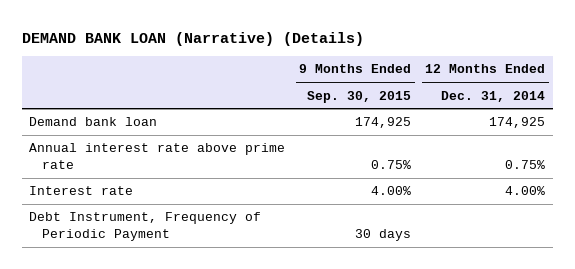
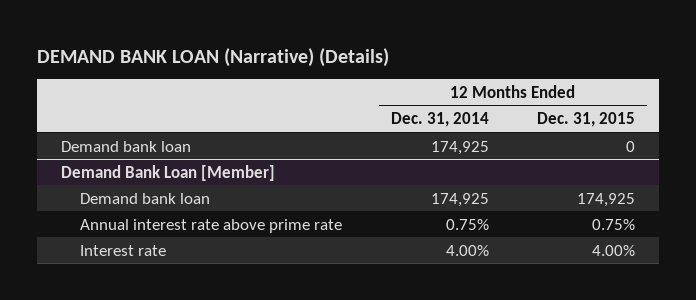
- | 9 Months Ended Sep. 30, 2015 | 12 Months Ended Dec. 31, 2014
+ | 12 Months Ended Dec. 31, 2014 | 12 Months Ended Dec. 31, 2015
+ Demand Bank Loan [Member]
+ Demand bank loan | 174,925 | 174,925
- Debt Instrument, Frequency of Periodic Payment | 30 days |

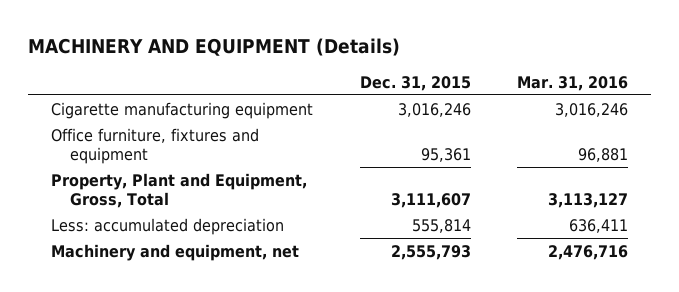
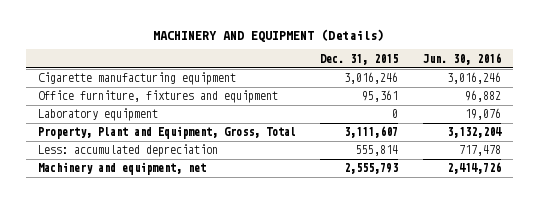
- | Dec. 31, 2015 | Mar. 31, 2016
+ | Dec. 31, 2015 | Jun. 30, 2016
+ Laboratory equipment | 0 | 19,076

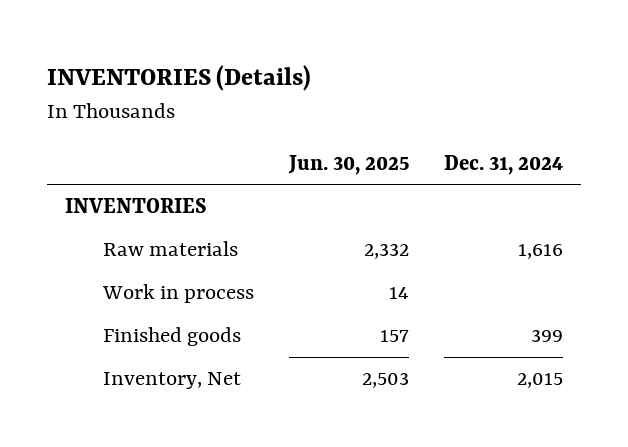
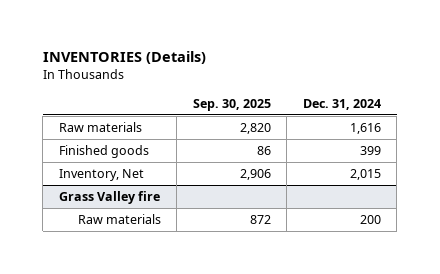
- | Jun. 30, 2025 | Dec. 31, 2024
+ | Sep. 30, 2025 | Dec. 31, 2024
- INVENTORIES
- Work in process | 14 |
+ Grass Valley fire
+ Raw materials | 872 | 200

